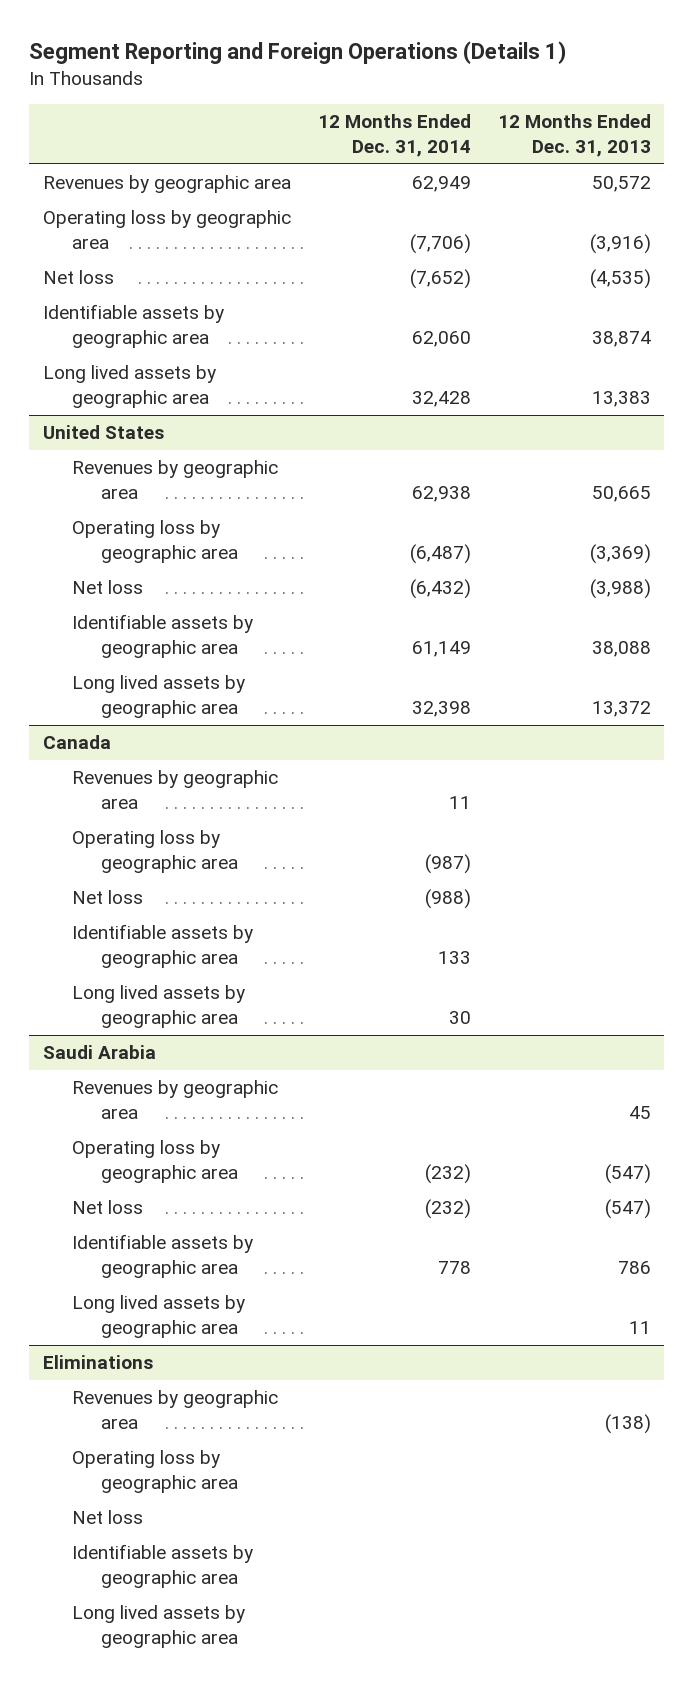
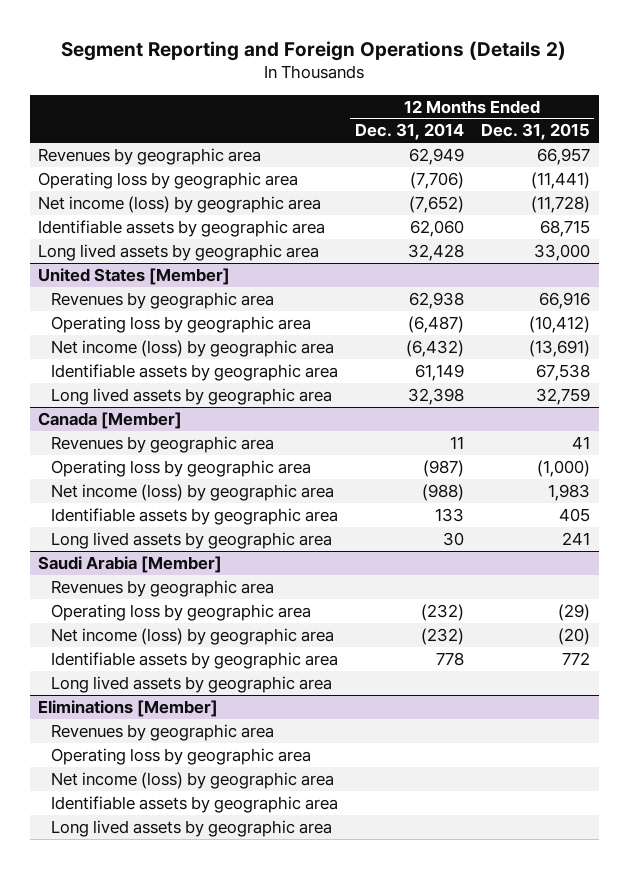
- Segment Reporting and Foreign Operations (Details 1)
+ Segment Reporting and Foreign Operations (Details 2)
- | 12 Months Ended Dec. 31, 2014 | 12 Months Ended Dec. 31, 2013
+ | 12 Months Ended Dec. 31, 2014 | 12 Months Ended Dec. 31, 2015
- Net loss | (7,652) | (4,535)
+ Net income (loss) by geographic area | (7,652) | (11,728)
- United States
+ United States [Member]
- Net loss | (6,432) | (3,988)
+ Net income (loss) by geographic area | (6,432) | (13,691)
- Canada
+ Canada [Member]
- Net loss | (988) |
+ Net income (loss) by geographic area | (988) | 1,983
- Saudi Arabia
+ Saudi Arabia [Member]
- Net loss | (232) | (547)
+ Net income (loss) by geographic area | (232) | (20)
- Eliminations
+ Eliminations [Member]
- Net loss
+ Net income (loss) by geographic area

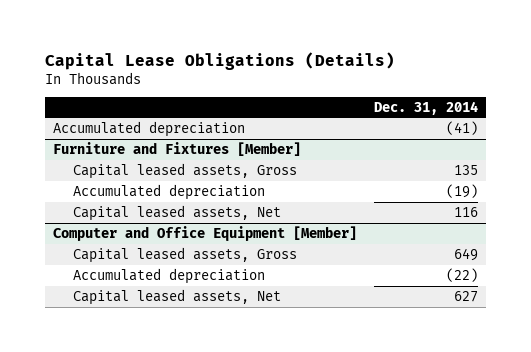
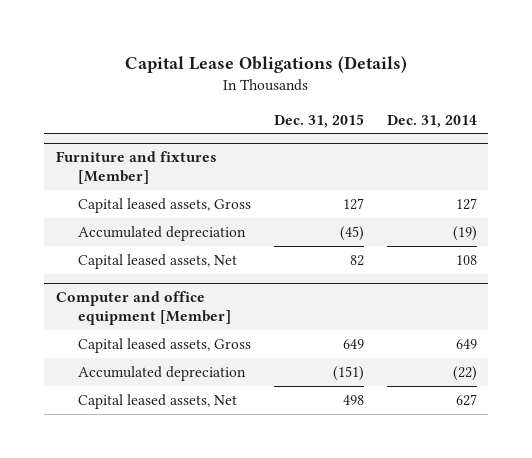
- | Dec. 31, 2014
+ | Dec. 31, 2015 | Dec. 31, 2014
- Accumulated depreciation | (41)
- Furniture and Fixtures [Member]
- Capital leased assets, Gross | 135
+ Furniture and fixtures [Member]
+ Capital leased assets, Gross | 127 | 127
- Capital leased assets, Net | 116
- Computer and Office Equipment [Member]
+ Capital leased assets, Net | 82 | 108
+ Computer and office equipment [Member]

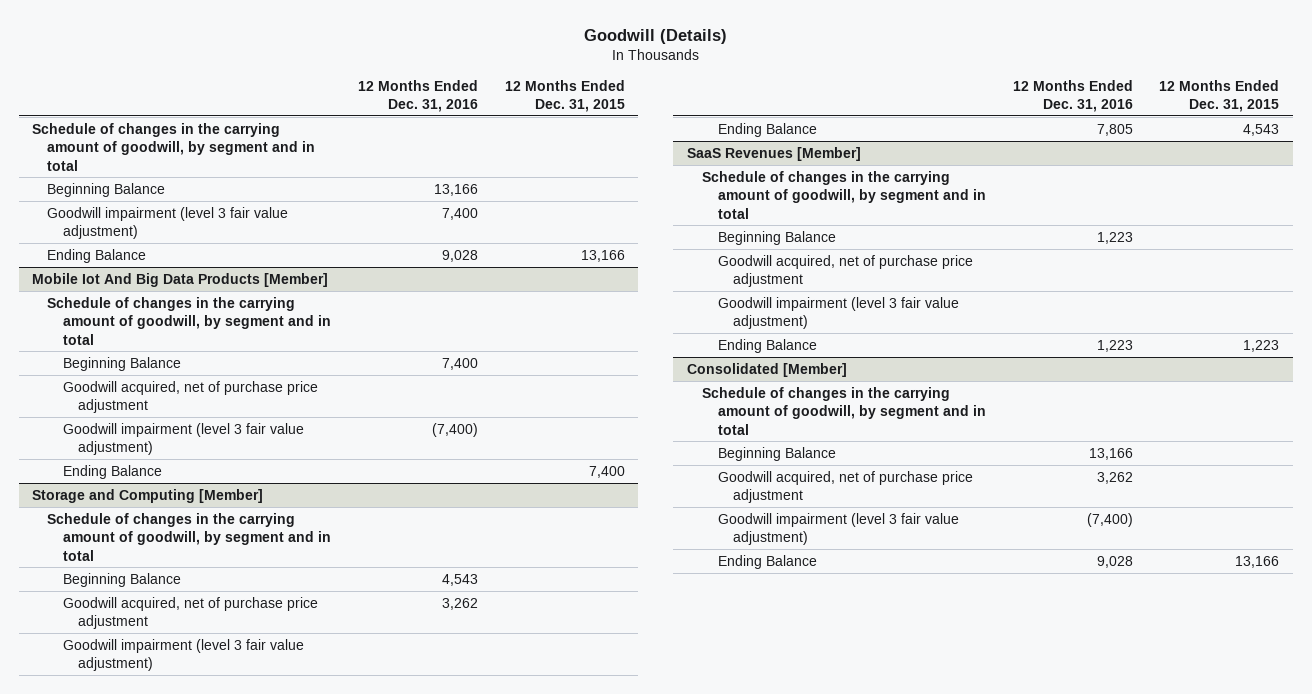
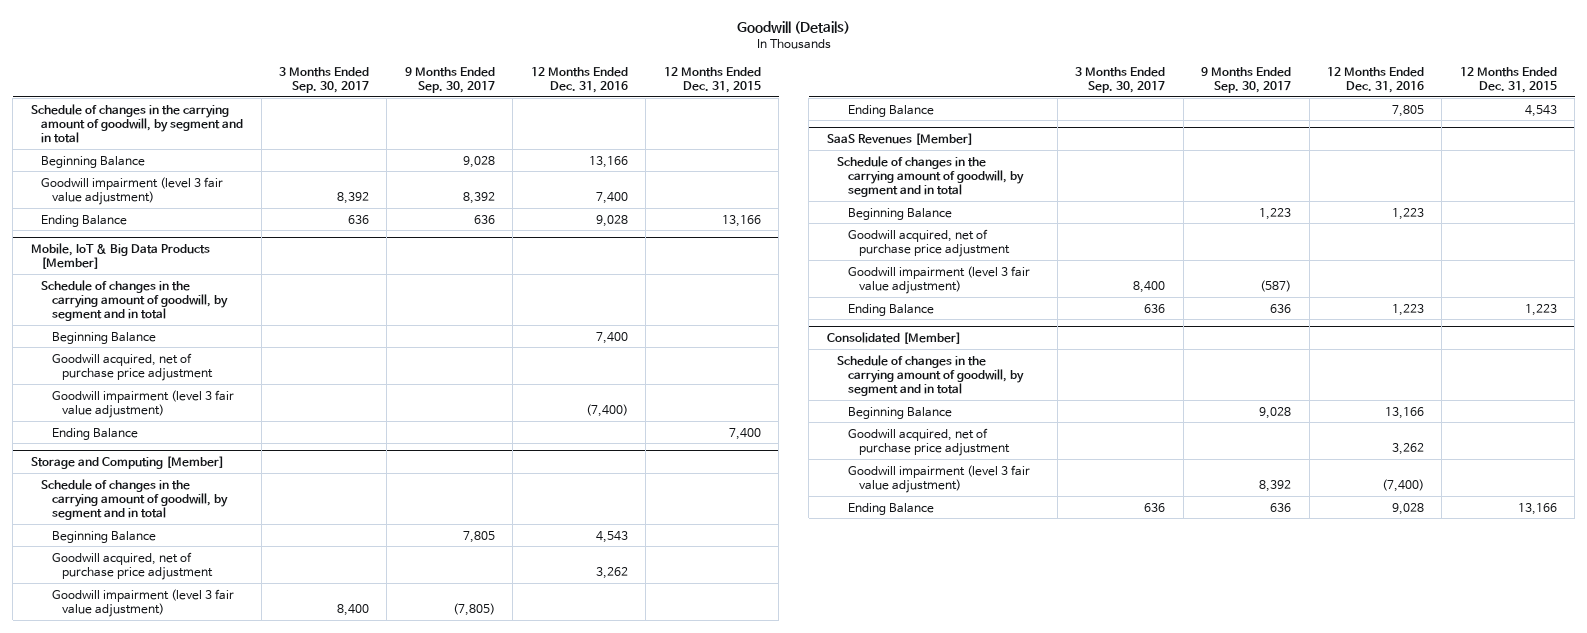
- | 12 Months Ended Dec. 31, 2016 | 12 Months Ended Dec. 31, 2015
+ | 3 Months Ended Sep. 30, 2017 | 9 Months Ended Sep. 30, 2017 | 12 Months Ended Dec. 31, 2016 | 12 Months Ended Dec. 31, 2015
- Mobile Iot And Big Data Products [Member]
+ Mobile, IoT & Big Data Products [Member]

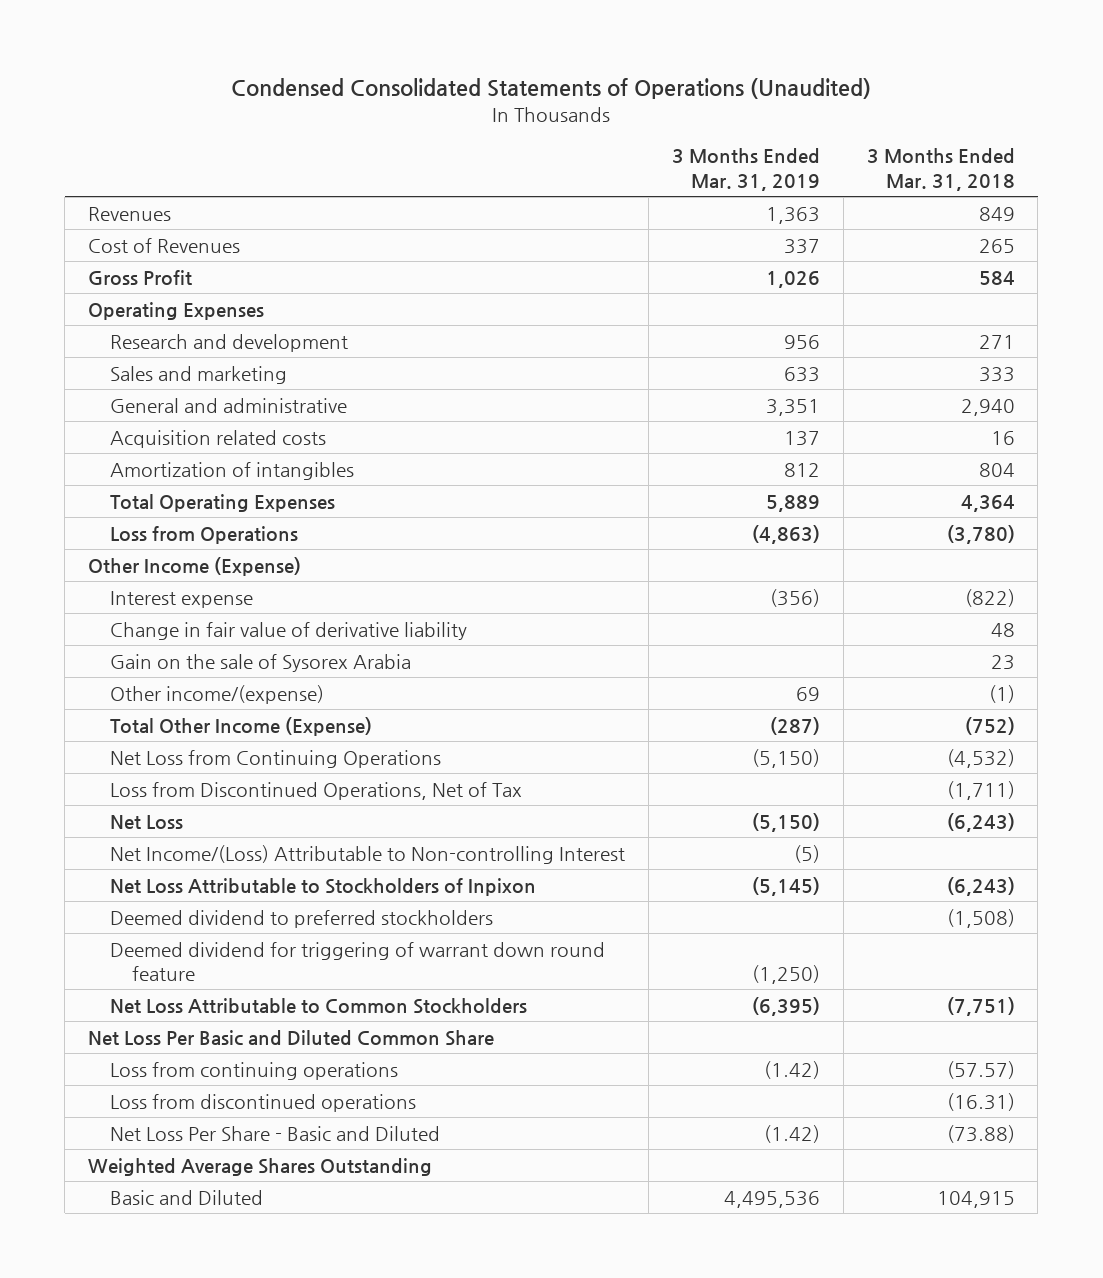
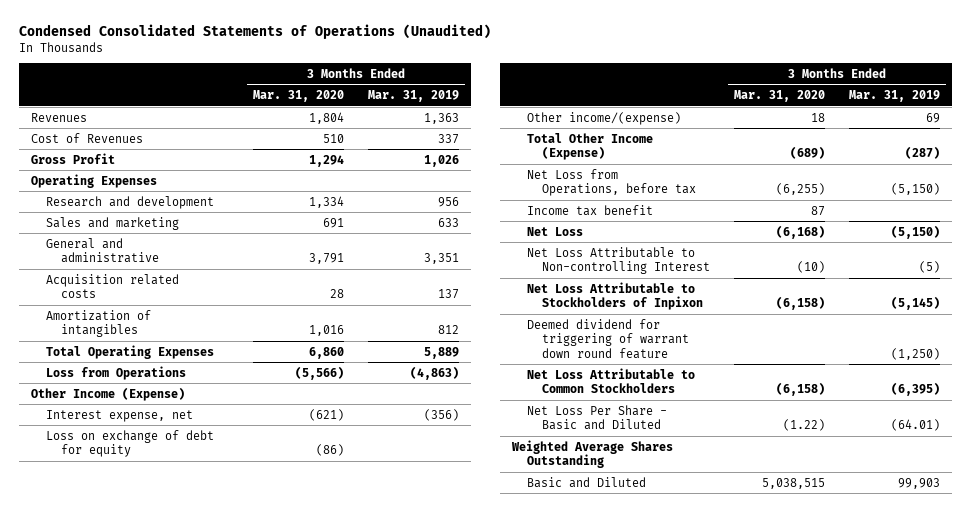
- | 3 Months Ended Mar. 31, 2019 | 3 Months Ended Mar. 31, 2018
+ | 3 Months Ended Mar. 31, 2020 | 3 Months Ended Mar. 31, 2019
- Interest expense | (356) | (822)
- Change in fair value of derivative liability | | 48
- Gain on the sale of Sysorex Arabia | | 23
+ Interest expense, net | (621) | (356)
+ Loss on exchange of debt for equity | (86) |
- Net Loss from Continuing Operations | (5,150) | (4,532)
- Loss from Discontinued Operations, Net of Tax | | (1,711)
+ Net Loss from Operations, before tax | (6,255) | (5,150)
+ Income tax benefit | 87 |
- Net Income/(Loss) Attributable to Non-controlling Interest | (5) |
+ Net Loss Attributable to Non-controlling Interest | (10) | (5)
- Deemed dividend to preferred stockholders | | (1,508)
- Net Loss Per Basic and Diluted Common Share
- Loss from continuing operations | (1.42) | (57.57)
- Loss from discontinued operations | | (16.31)
- Net Loss Per Share - Basic and Diluted | (1.42) | (73.88)
+ Net Loss Per Share - Basic and Diluted | (1.22) | (64.01)
- Basic and Diluted | 4,495,536 | 104,915
+ Basic and Diluted | 5,038,515 | 99,903

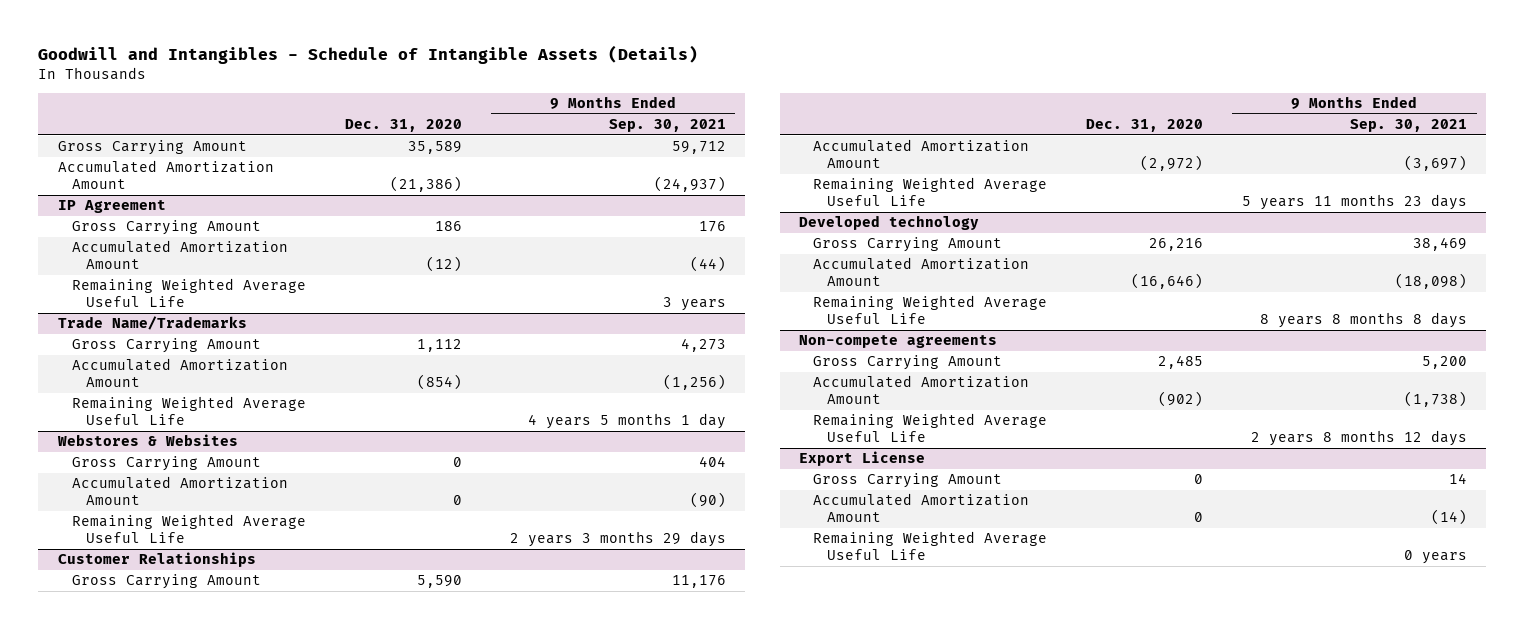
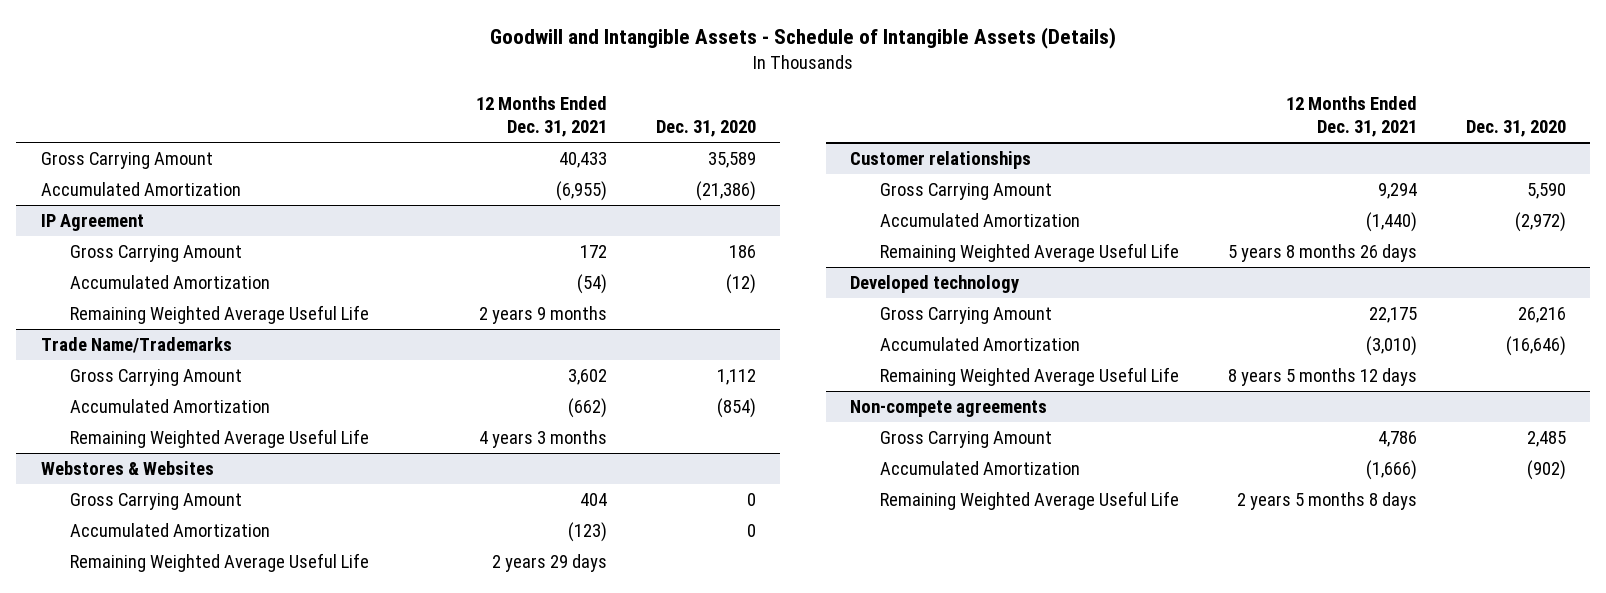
- Goodwill and Intangibles - Schedule of Intangible Assets (Details)
+ Goodwill and Intangible Assets - Schedule of Intangible Assets (Details)
- | Dec. 31, 2020 | 9 Months Ended Sep. 30, 2021
+ | 12 Months Ended Dec. 31, 2021 | Dec. 31, 2020
- Accumulated Amortization Amount | (21,386) | (24,937)
+ Accumulated Amortization | (6,955) | (21,386)
@ IP Agreement
- Accumulated Amortization Amount | (12) | (44)
+ Accumulated Amortization | (54) | (12)
@ Trade Name/Trademarks
- Accumulated Amortization Amount | (854) | (1,256)
+ Accumulated Amortization | (662) | (854)
@ Webstores & Websites
- Accumulated Amortization Amount | 0 | (90)
+ Accumulated Amortization | (123) | 0
- Customer Relationships
+ Customer relationships
- Accumulated Amortization Amount | (2,972) | (3,697)
+ Accumulated Amortization | (1,440) | (2,972)
@ Developed technology
- Accumulated Amortization Amount | (16,646) | (18,098)
+ Accumulated Amortization | (3,010) | (16,646)
@ Non-compete agreements
- Accumulated Amortization Amount | (902) | (1,738)
- Remaining Weighted Average Useful Life | | 2 years 8 months 12 days
- Export License
- Gross Carrying Amount | 0 | 14
- Accumulated Amortization Amount | 0 | (14)
@ Non-compete agreements
+ Accumulated Amortization | (1,666) | (902)

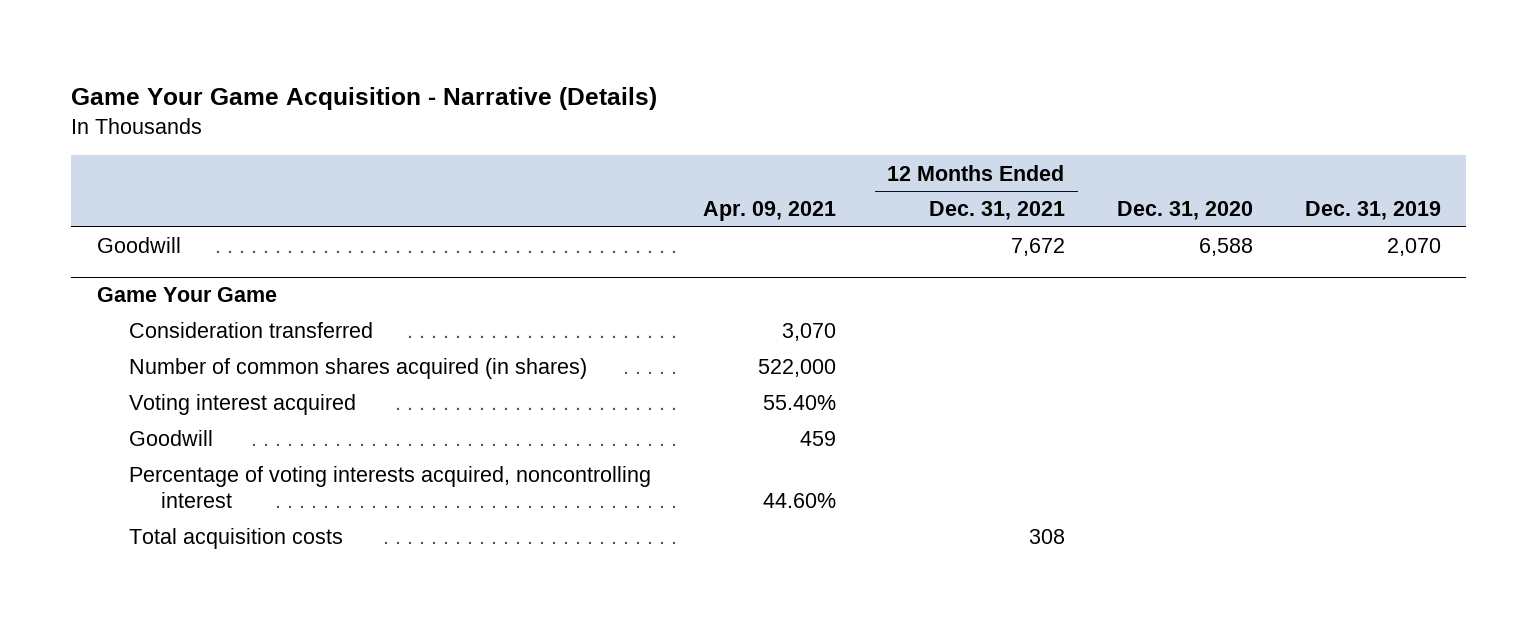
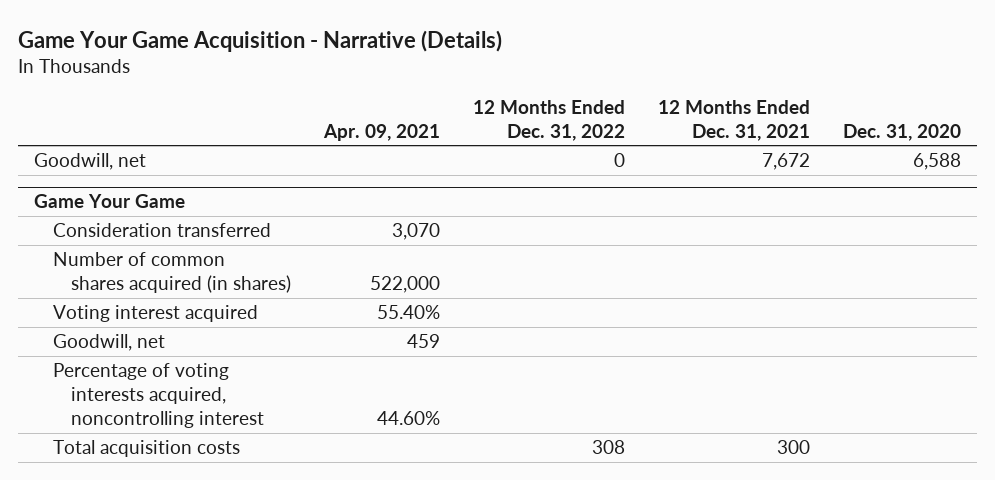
- | Apr. 09, 2021 | 12 Months Ended Dec. 31, 2021 | Dec. 31, 2020 | Dec. 31, 2019
+ | Apr. 09, 2021 | 12 Months Ended Dec. 31, 2022 | 12 Months Ended Dec. 31, 2021 | Dec. 31, 2020
- Goodwill | | 7,672 | 6,588 | 2,070
+ Goodwill, net | | 0 | 7,672 | 6,588
@ Game Your Game
- Goodwill | 459 | | |
+ Goodwill, net | 459 | | |
- Total acquisition costs | | 308 | |
+ Total acquisition costs | | 308 | 300 |

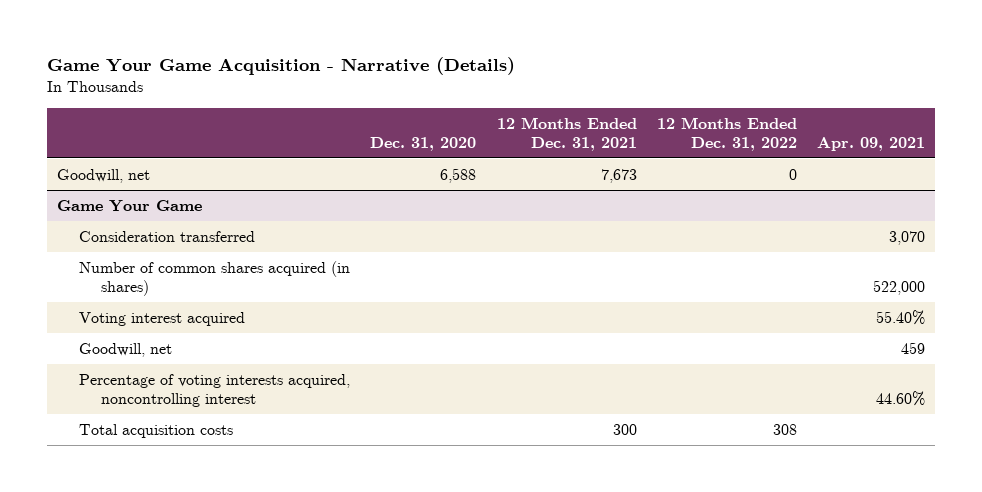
- | Apr. 09, 2021 | 12 Months Ended Dec. 31, 2022 | 12 Months Ended Dec. 31, 2021 | Dec. 31, 2020
+ | Dec. 31, 2020 | 12 Months Ended Dec. 31, 2021 | 12 Months Ended Dec. 31, 2022 | Apr. 09, 2021
- Goodwill, net | | 0 | 7,672 | 6,588
+ Goodwill, net | 6,588 | 7,673 | 0 |

